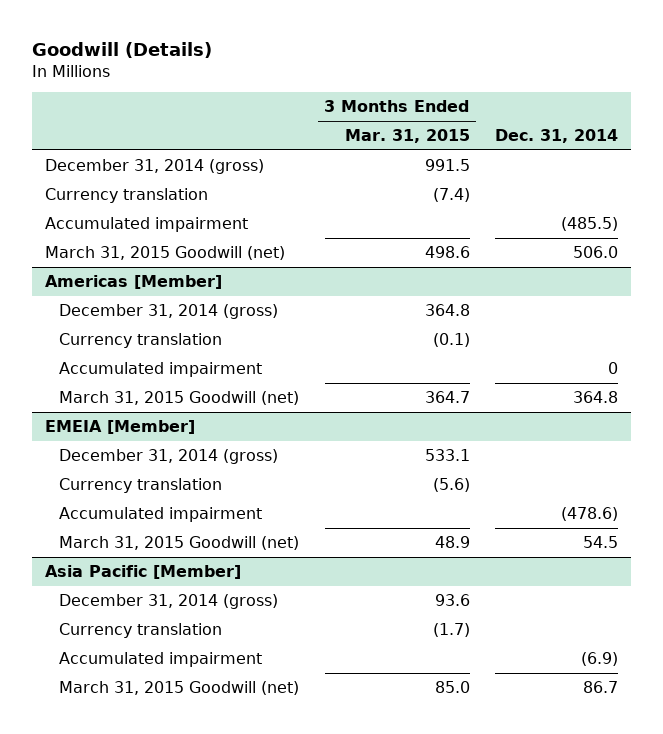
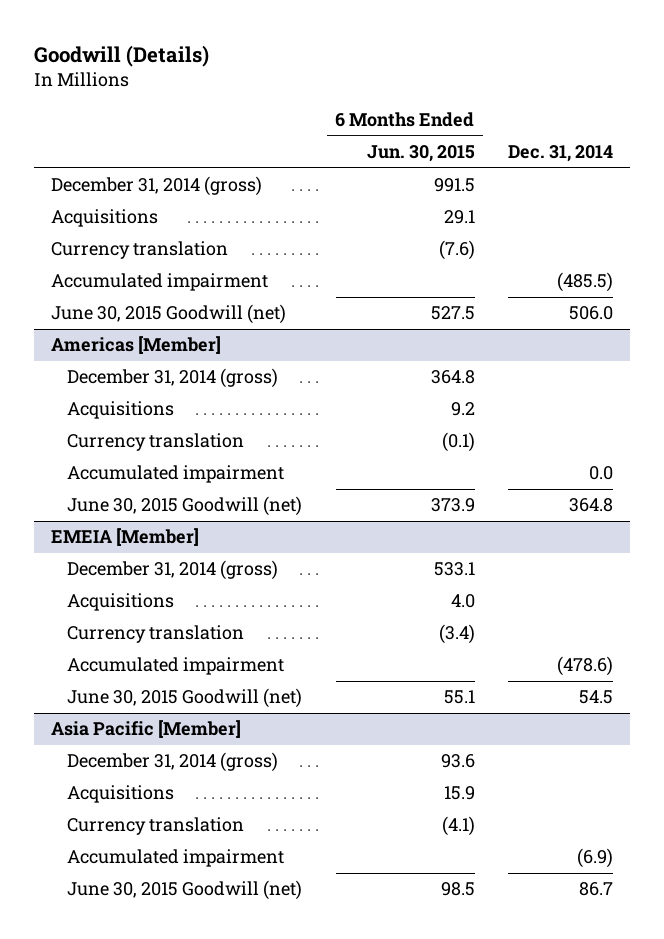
- | 3 Months Ended Mar. 31, 2015 | Dec. 31, 2014
+ | 6 Months Ended Jun. 30, 2015 | Dec. 31, 2014
+ Acquisitions | 29.1 |
- March 31, 2015 Goodwill (net) | 498.6 | 506.0
+ June 30, 2015 Goodwill (net) | 527.5 | 506.0
@ Americas [Member]
+ Acquisitions | 9.2 |
- Accumulated impairment | | 0
- March 31, 2015 Goodwill (net) | 364.7 | 364.8
+ Accumulated impairment | | 0.0
+ June 30, 2015 Goodwill (net) | 373.9 | 364.8
@ EMEIA [Member]
+ Acquisitions | 4.0 |
- March 31, 2015 Goodwill (net) | 48.9 | 54.5
+ June 30, 2015 Goodwill (net) | 55.1 | 54.5
@ Asia Pacific [Member]
+ Acquisitions | 15.9 |
- March 31, 2015 Goodwill (net) | 85.0 | 86.7
+ June 30, 2015 Goodwill (net) | 98.5 | 86.7

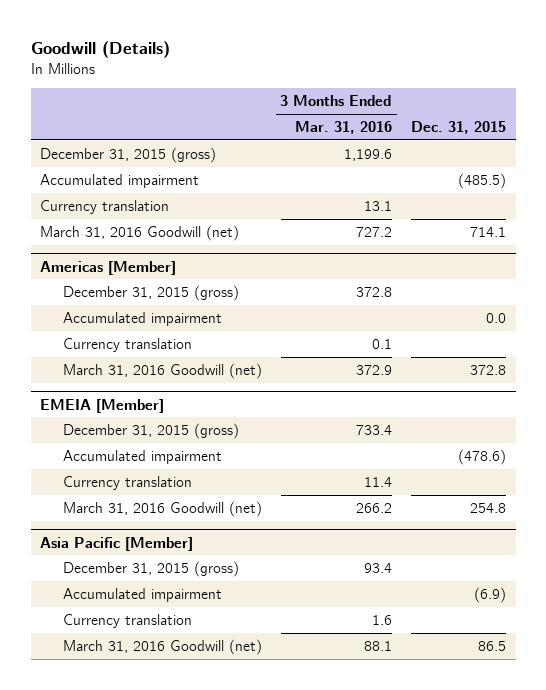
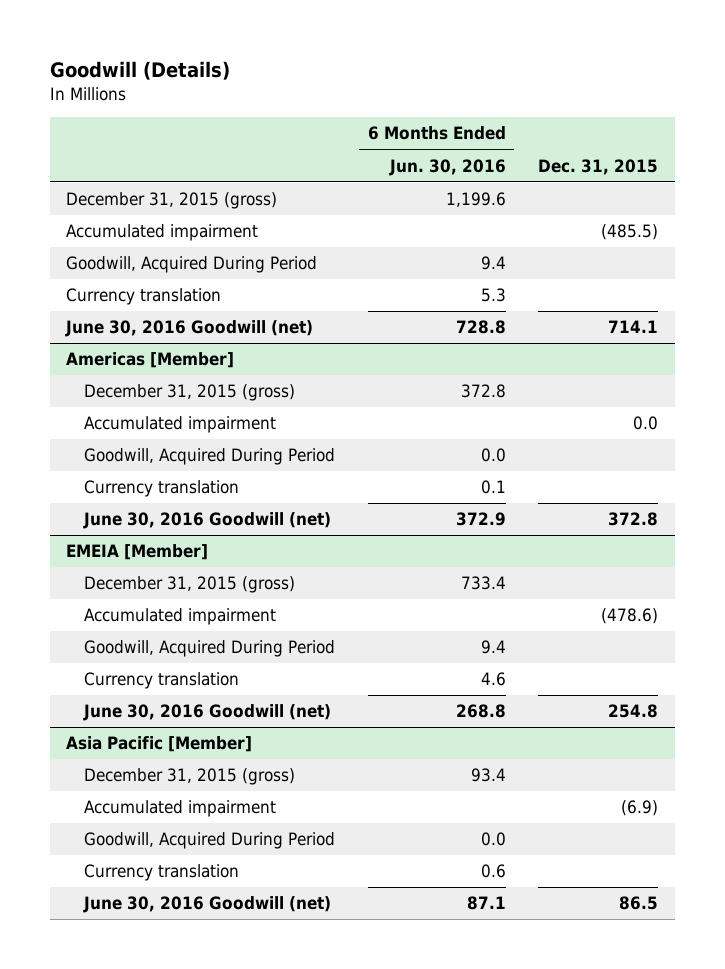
- | 3 Months Ended Mar. 31, 2016 | Dec. 31, 2015
+ | 6 Months Ended Jun. 30, 2016 | Dec. 31, 2015
+ Goodwill, Acquired During Period | 9.4 |
- March 31, 2016 Goodwill (net) | 727.2 | 714.1
+ June 30, 2016 Goodwill (net) | 728.8 | 714.1
@ Americas [Member]
+ Goodwill, Acquired During Period | 0.0 |
- March 31, 2016 Goodwill (net) | 372.9 | 372.8
+ June 30, 2016 Goodwill (net) | 372.9 | 372.8
@ EMEIA [Member]
+ Goodwill, Acquired During Period | 9.4 |
- March 31, 2016 Goodwill (net) | 266.2 | 254.8
+ June 30, 2016 Goodwill (net) | 268.8 | 254.8
@ Asia Pacific [Member]
+ Goodwill, Acquired During Period | 0.0 |
- March 31, 2016 Goodwill (net) | 88.1 | 86.5
+ June 30, 2016 Goodwill (net) | 87.1 | 86.5

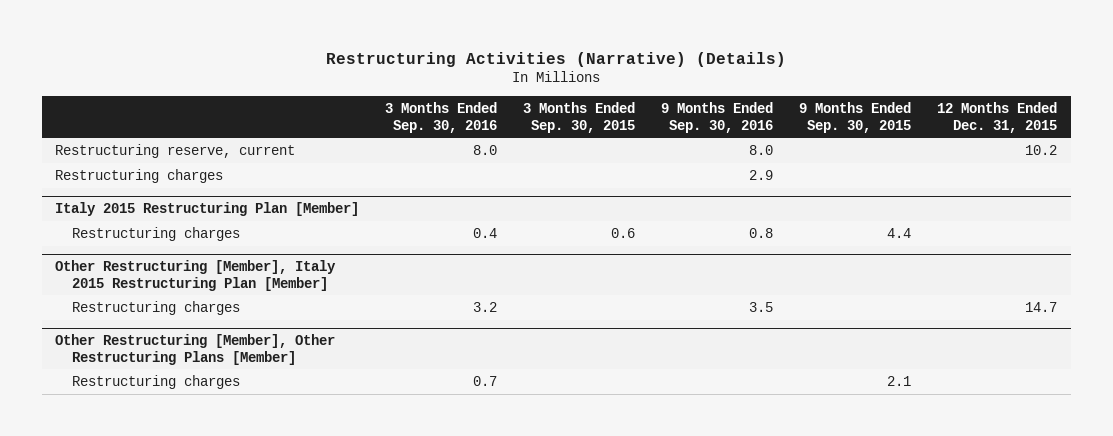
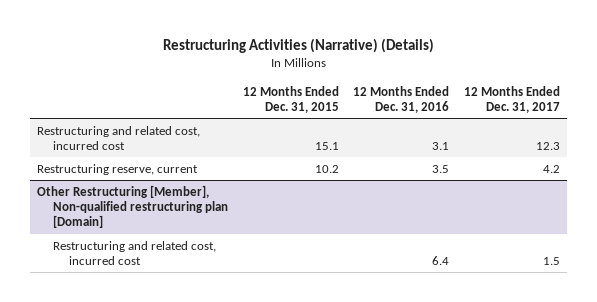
- | 3 Months Ended Sep. 30, 2016 | 3 Months Ended Sep. 30, 2015 | 9 Months Ended Sep. 30, 2016 | 9 Months Ended Sep. 30, 2015 | 12 Months Ended Dec. 31, 2015
+ | 12 Months Ended Dec. 31, 2015 | 12 Months Ended Dec. 31, 2016 | 12 Months Ended Dec. 31, 2017
+ Restructuring and related cost, incurred cost | 15.1 | 3.1 | 12.3
- Restructuring charges | | | 2.9 | |
- Italy 2015 Restructuring Plan [Member]
- Restructuring charges | 0.4 | 0.6 | 0.8 | 4.4 |
- Other Restructuring [Member], Italy 2015 Restructuring Plan [Member]
- Restructuring charges | 3.2 | | 3.5 | | 14.7
- Other Restructuring [Member], Other Restructuring Plans [Member]
- Restructuring charges | 0.7 | | | 2.1 |
+ Other Restructuring [Member], Non-qualified restructuring plan [Domain]
+ Restructuring and related cost, incurred cost | | 6.4 | 1.5

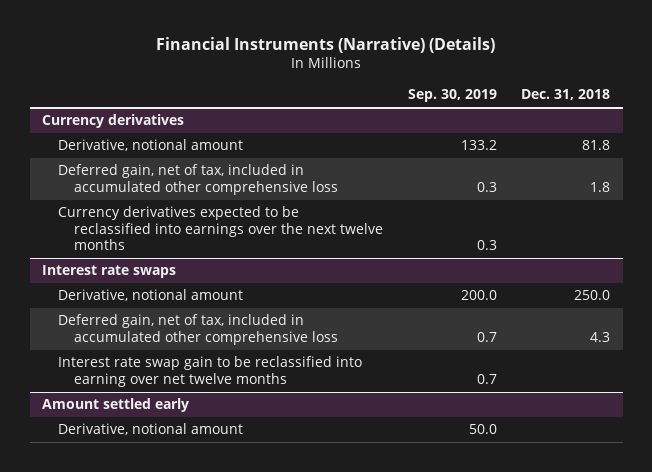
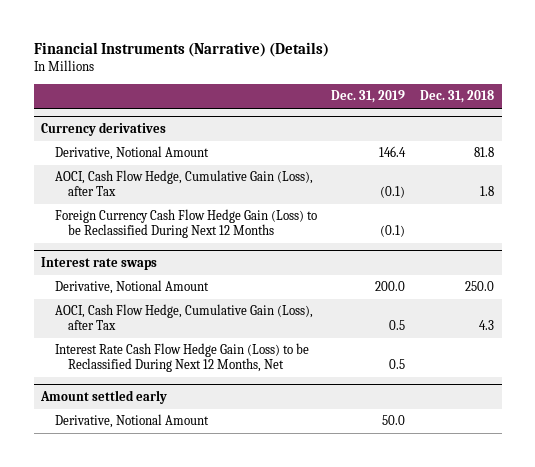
- | Sep. 30, 2019 | Dec. 31, 2018
+ | Dec. 31, 2019 | Dec. 31, 2018
@ Currency derivatives
- Derivative, notional amount | 133.2 | 81.8
- Deferred gain, net of tax, included in accumulated other comprehensive loss | 0.3 | 1.8
- Currency derivatives expected to be reclassified into earnings over the next twelve months | 0.3 |
+ Derivative, Notional Amount | 146.4 | 81.8
+ AOCI, Cash Flow Hedge, Cumulative Gain (Loss), after Tax | (0.1) | 1.8
+ Foreign Currency Cash Flow Hedge Gain (Loss) to be Reclassified During Next 12 Months | (0.1) |
@ Interest rate swaps
- Derivative, notional amount | 200.0 | 250.0
- Deferred gain, net of tax, included in accumulated other comprehensive loss | 0.7 | 4.3
- Interest rate swap gain to be reclassified into earning over net twelve months | 0.7 |
+ Derivative, Notional Amount | 200.0 | 250.0
+ AOCI, Cash Flow Hedge, Cumulative Gain (Loss), after Tax | 0.5 | 4.3
+ Interest Rate Cash Flow Hedge Gain (Loss) to be Reclassified During Next 12 Months, Net | 0.5 |
@ Amount settled early
- Derivative, notional amount | 50.0 |
+ Derivative, Notional Amount | 50.0 |

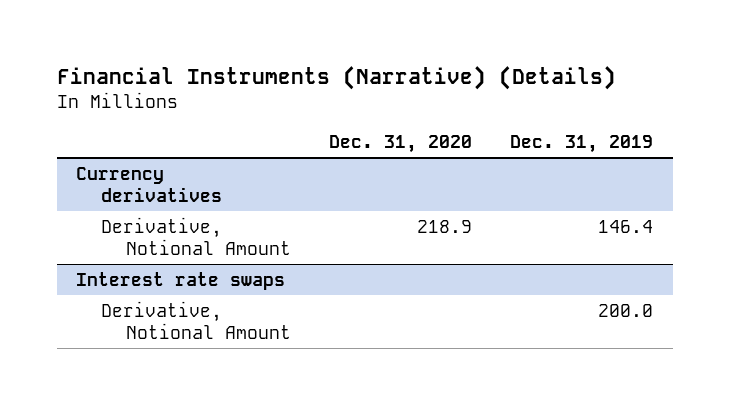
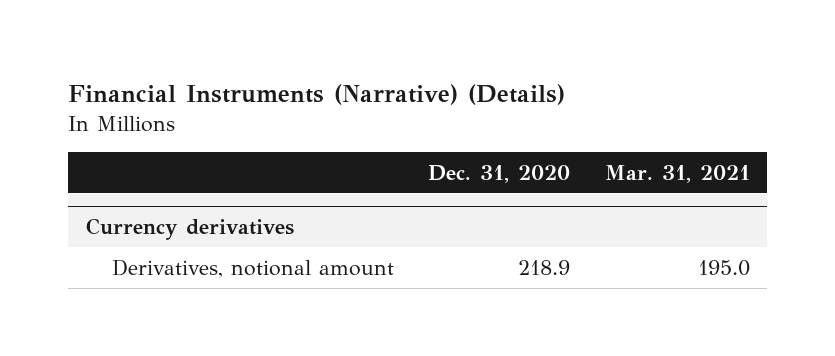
- | Dec. 31, 2020 | Dec. 31, 2019
+ | Dec. 31, 2020 | Mar. 31, 2021
@ Currency derivatives
- Derivative, Notional Amount | 218.9 | 146.4
- Interest rate swaps
- Derivative, Notional Amount | | 200.0
@ Currency derivatives
+ Derivatives, notional amount | 218.9 | 195.0

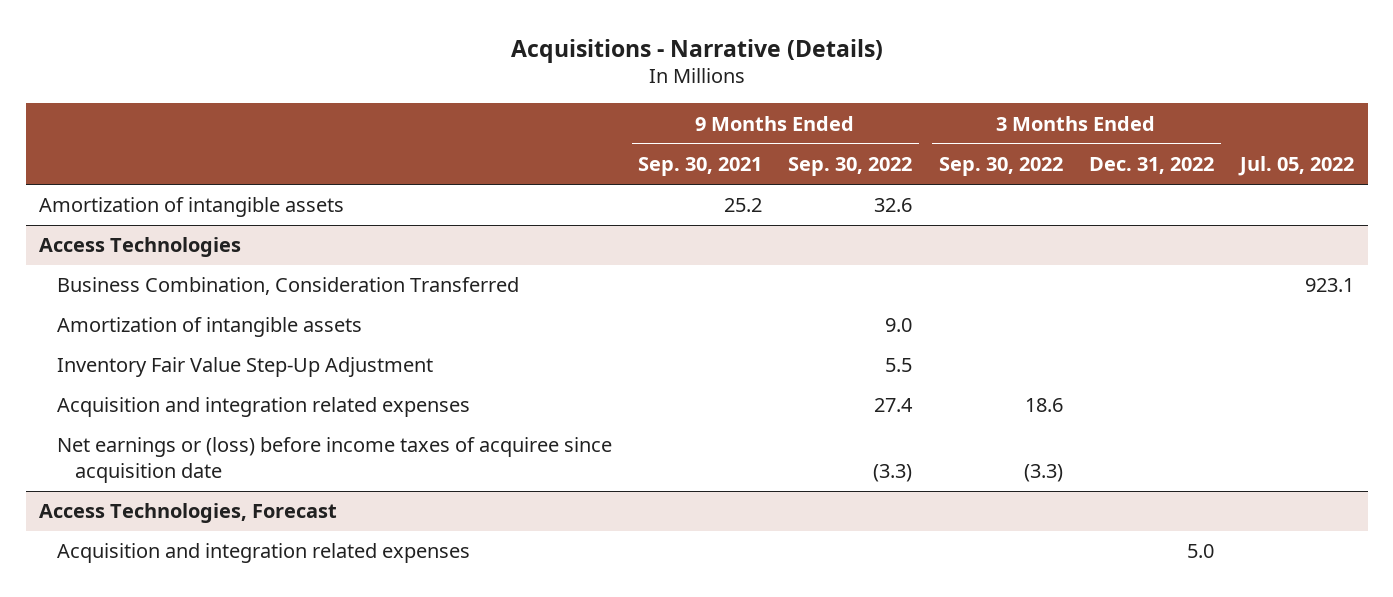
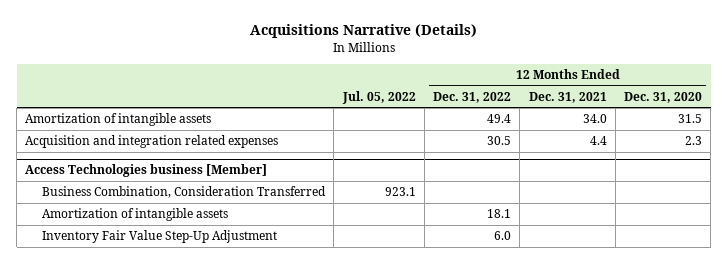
- Acquisitions - Narrative (Details)
+ Acquisitions Narrative (Details)
- | 9 Months Ended Sep. 30, 2021 | 9 Months Ended Sep. 30, 2022 | 3 Months Ended Sep. 30, 2022 | 3 Months Ended Dec. 31, 2022 | Jul. 05, 2022
+ | Jul. 05, 2022 | 12 Months Ended Dec. 31, 2022 | 12 Months Ended Dec. 31, 2021 | 12 Months Ended Dec. 31, 2020
- Access Technologies
+ Acquisition and integration related expenses | | 30.5 | 4.4 | 2.3
+ Access Technologies business [Member]
- Acquisition and integration related expenses | | 27.4 | 18.6 | |
- Net earnings or (loss) before income taxes of acquiree since acquisition date | | (3.3) | (3.3) | |
- Access Technologies, Forecast
- Acquisition and integration related expenses | | | | 5.0 |

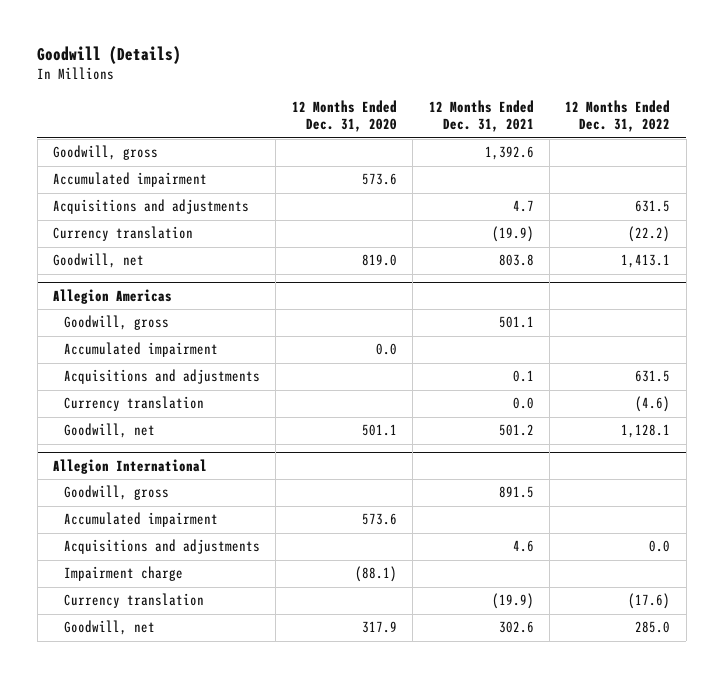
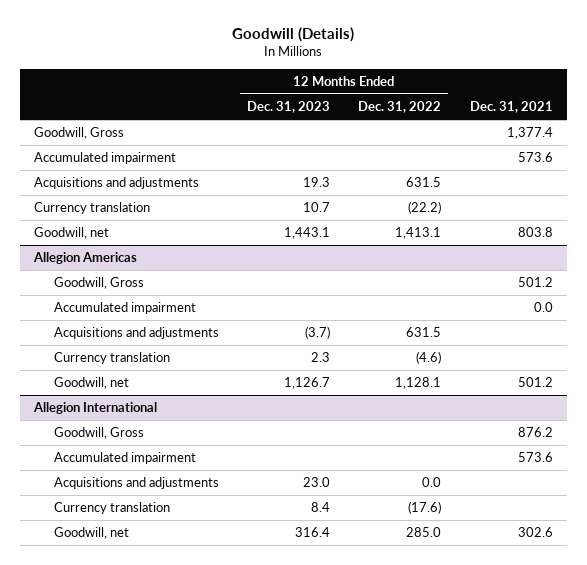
- | 12 Months Ended Dec. 31, 2020 | 12 Months Ended Dec. 31, 2021 | 12 Months Ended Dec. 31, 2022
+ | 12 Months Ended Dec. 31, 2023 | 12 Months Ended Dec. 31, 2022 | Dec. 31, 2021
- Goodwill, gross | | 1,392.6 |
+ Goodwill, Gross | | | 1,377.4
@ Allegion Americas
- Goodwill, gross | | 501.1 |
+ Goodwill, Gross | | | 501.2
@ Allegion International
- Goodwill, gross | | 891.5 |
+ Goodwill, Gross | | | 876.2
- Impairment charge | (88.1) | |

